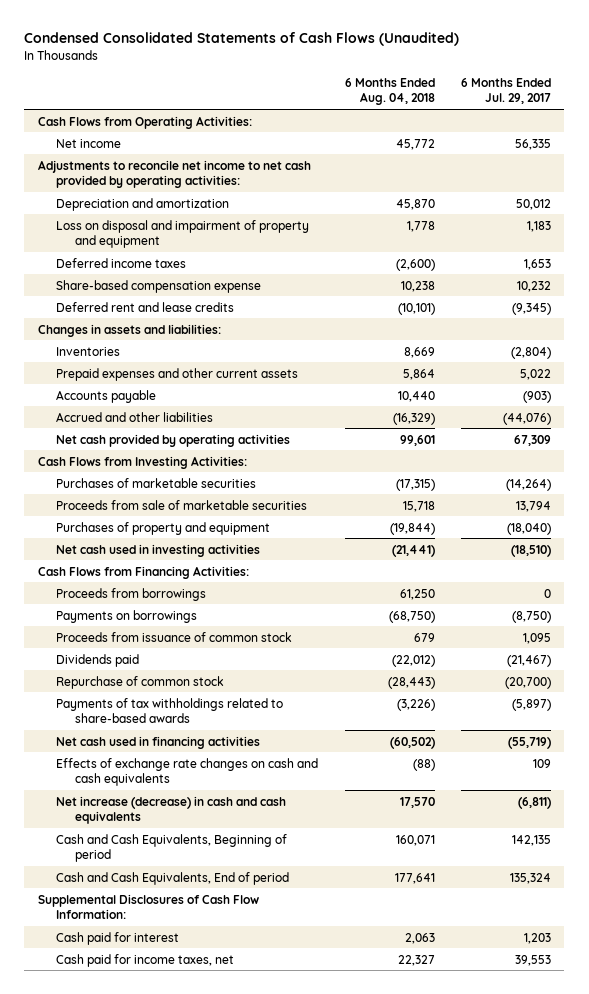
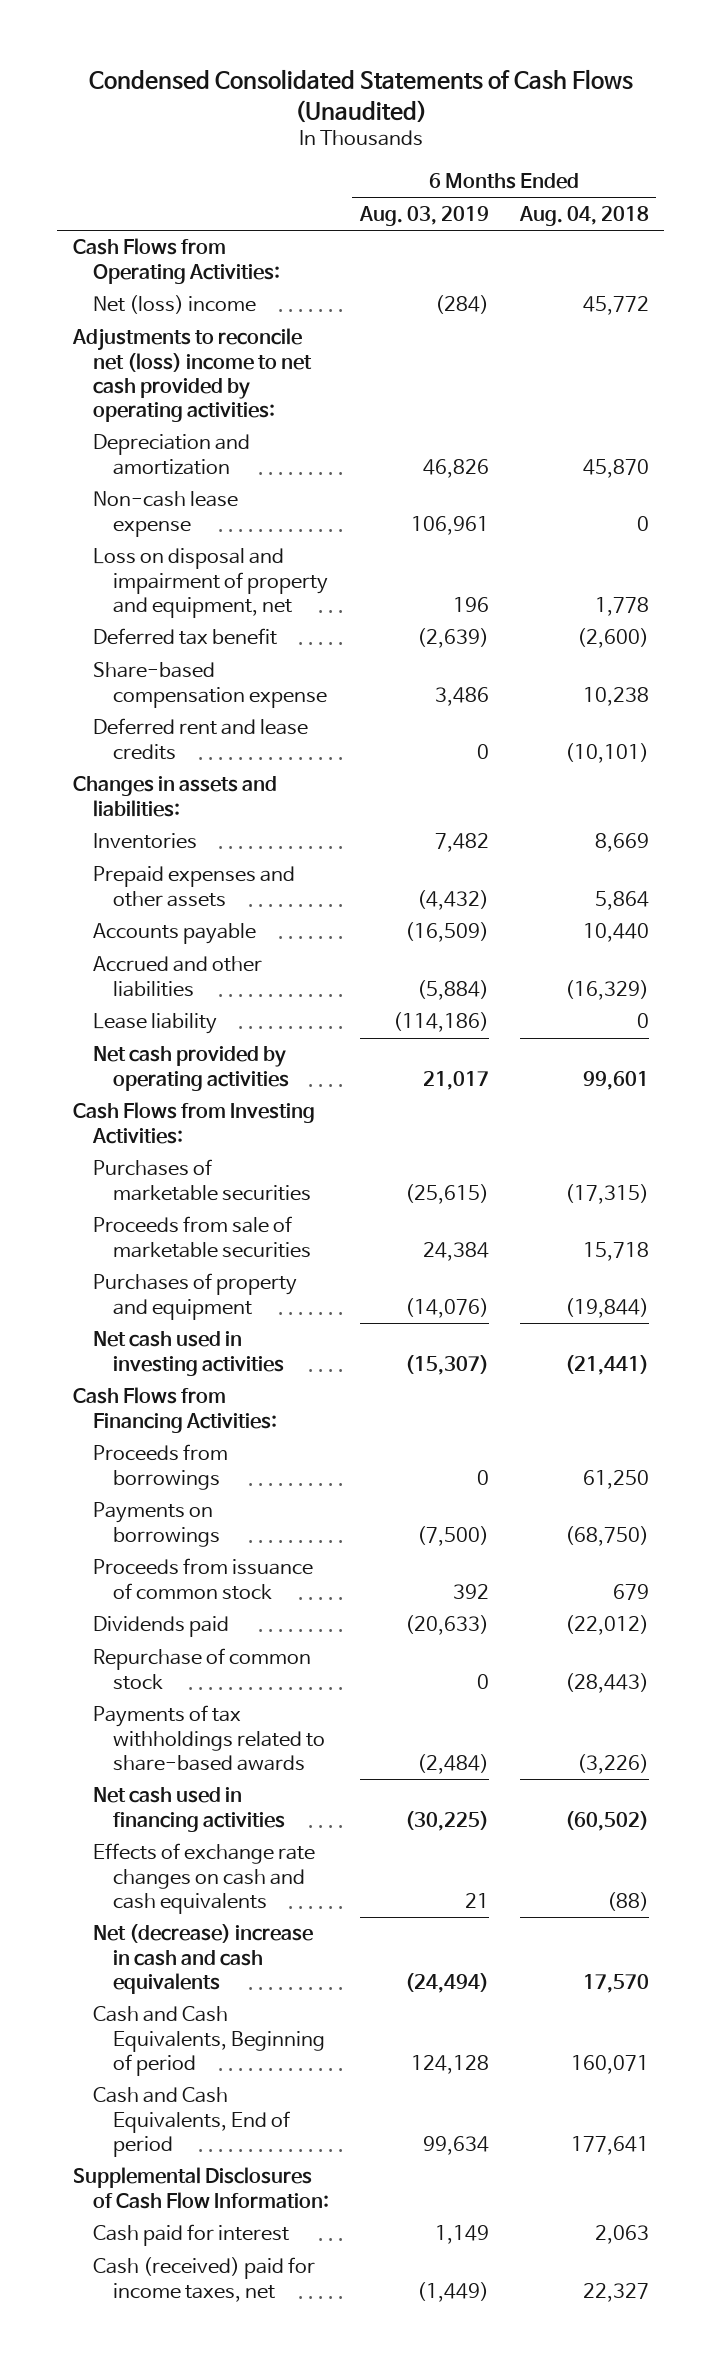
- | 6 Months Ended Aug. 04, 2018 | 6 Months Ended Jul. 29, 2017
+ | 6 Months Ended Aug. 03, 2019 | 6 Months Ended Aug. 04, 2018
- Net income | 45,772 | 56,335
- Adjustments to reconcile net income to net cash provided by operating activities:
+ Net (loss) income | (284) | 45,772
+ Adjustments to reconcile net (loss) income to net cash provided by operating activities:
- Loss on disposal and impairment of property and equipment | 1,778 | 1,183
- Deferred income taxes | (2,600) | 1,653
+ Non-cash lease expense | 106,961 | 0
+ Loss on disposal and impairment of property and equipment, net | 196 | 1,778
+ Deferred tax benefit | (2,639) | (2,600)
- Prepaid expenses and other current assets | 5,864 | 5,022
+ Prepaid expenses and other assets | (4,432) | 5,864
+ Lease liability | (114,186) | 0
- Net increase (decrease) in cash and cash equivalents | 17,570 | (6,811)
+ Net (decrease) increase in cash and cash equivalents | (24,494) | 17,570
- Cash paid for income taxes, net | 22,327 | 39,553
+ Cash (received) paid for income taxes, net | (1,449) | 22,327

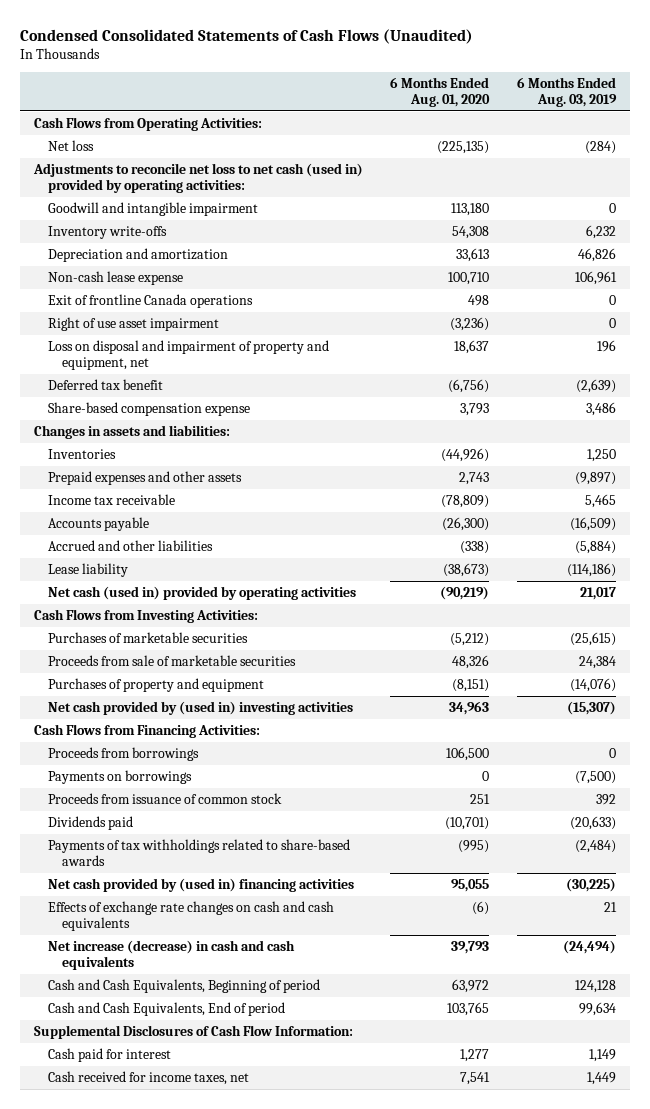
- | 6 Months Ended Aug. 03, 2019 | 6 Months Ended Aug. 04, 2018
+ | 6 Months Ended Aug. 01, 2020 | 6 Months Ended Aug. 03, 2019
- Net (loss) income | (284) | 45,772
- Adjustments to reconcile net (loss) income to net cash provided by operating activities:
+ Net loss | (225,135) | (284)
+ Adjustments to reconcile net loss to net cash (used in) provided by operating activities:
+ Goodwill and intangible impairment | 113,180 | 0
+ Inventory write-offs | 54,308 | 6,232
+ Exit of frontline Canada operations | 498 | 0
+ Right of use asset impairment | (3,236) | 0
- Deferred rent and lease credits | 0 | (10,101)
- Inventories | 7,482 | 8,669
- Prepaid expenses and other assets | (4,432) | 5,864
+ Inventories | (44,926) | 1,250
+ Prepaid expenses and other assets | 2,743 | (9,897)
+ Income tax receivable | (78,809) | 5,465
- Net cash provided by operating activities | 21,017 | 99,601
+ Net cash (used in) provided by operating activities | (90,219) | 21,017
- Net cash used in investing activities | (15,307) | (21,441)
+ Net cash provided by (used in) investing activities | 34,963 | (15,307)
- Repurchase of common stock | 0 | (28,443)
- Net cash used in financing activities | (30,225) | (60,502)
+ Net cash provided by (used in) financing activities | 95,055 | (30,225)
- Net (decrease) increase in cash and cash equivalents | (24,494) | 17,570
+ Net increase (decrease) in cash and cash equivalents | 39,793 | (24,494)
- Cash (received) paid for income taxes, net | (1,449) | 22,327
+ Cash received for income taxes, net | 7,541 | 1,449

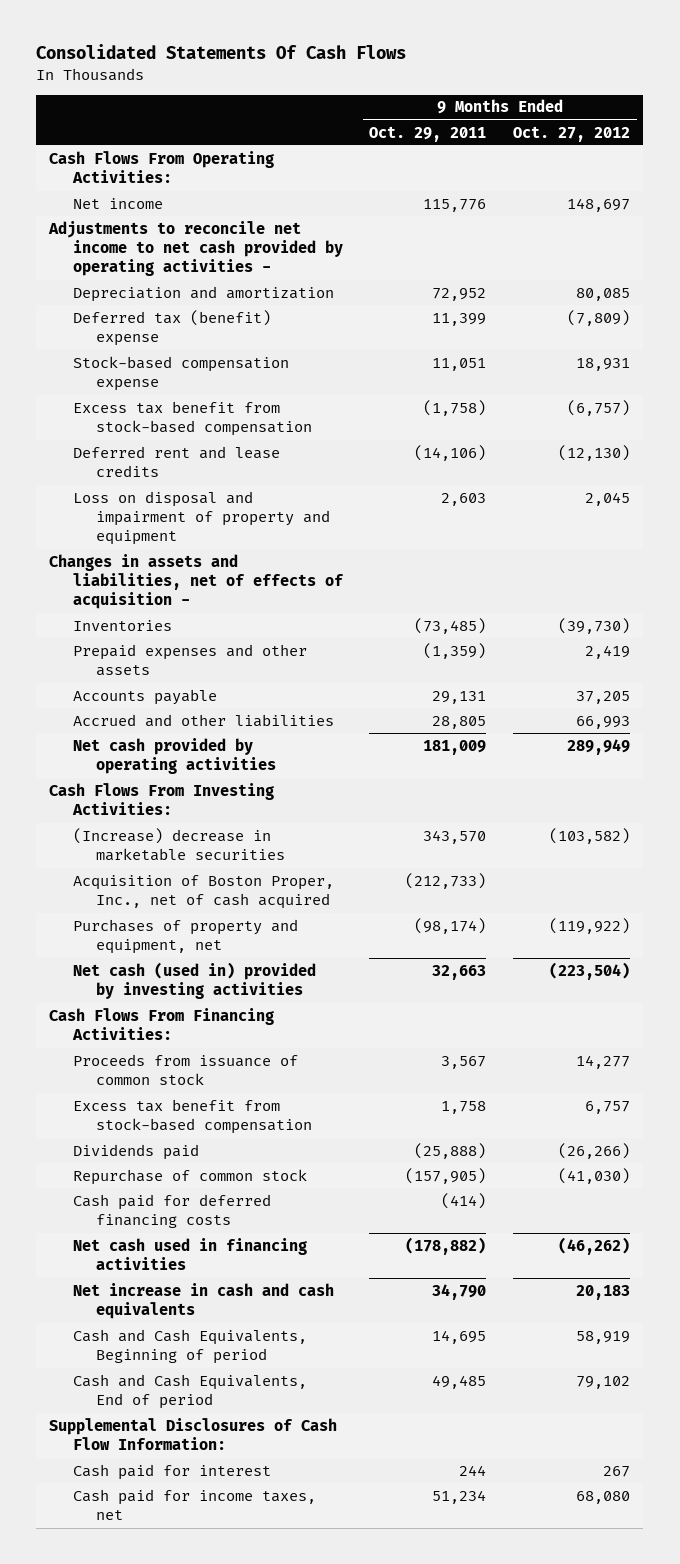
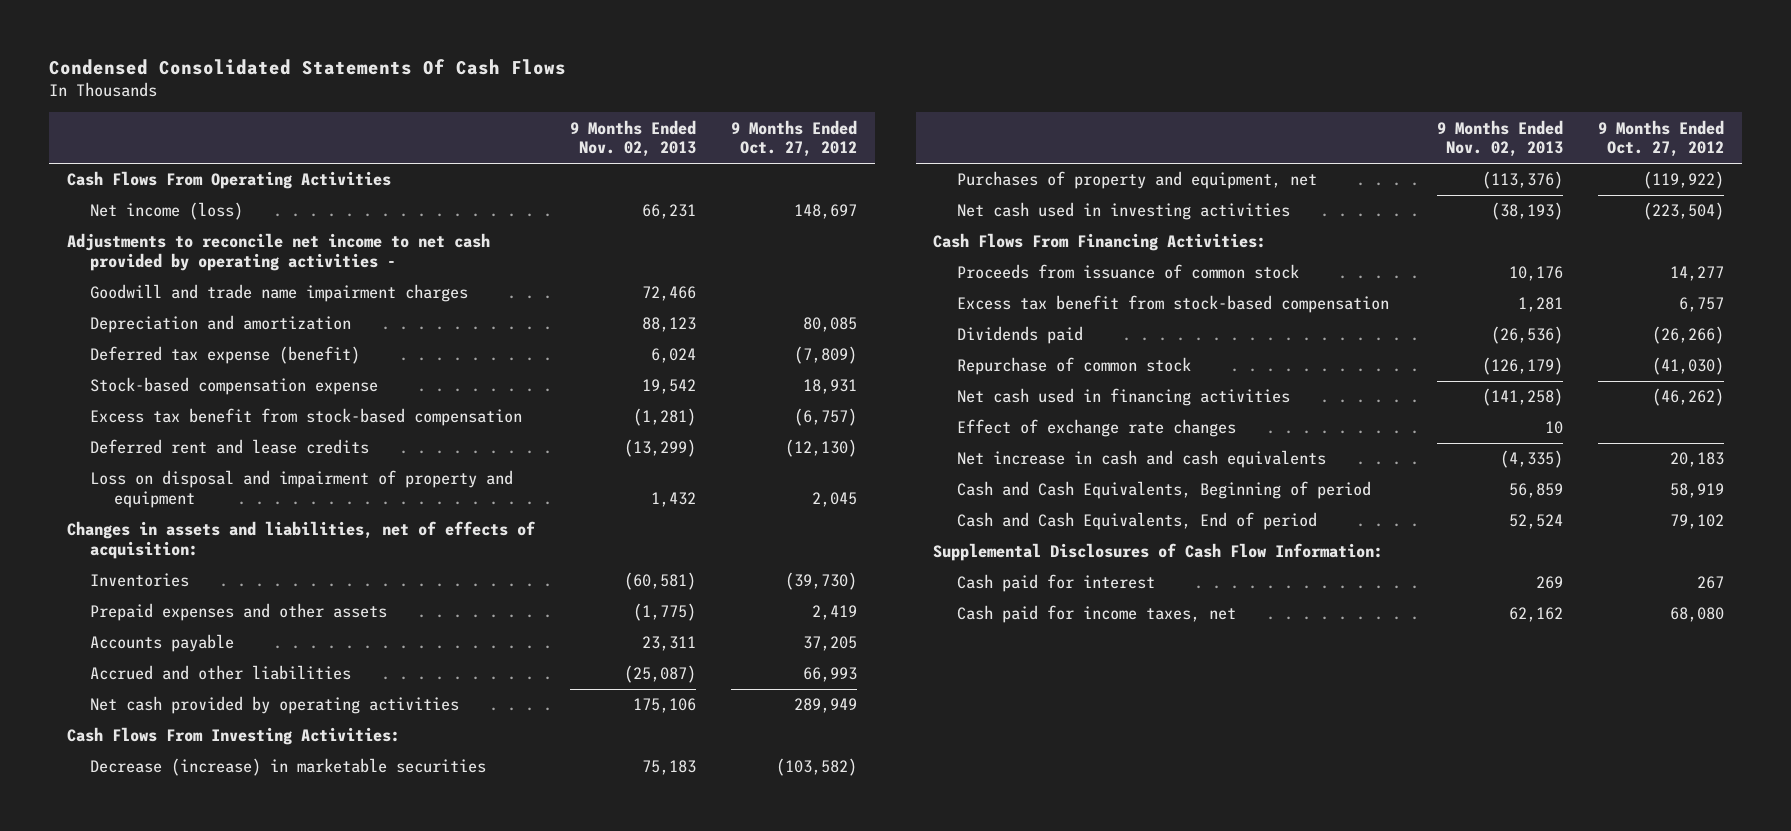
- Consolidated Statements Of Cash Flows
+ Condensed Consolidated Statements Of Cash Flows
- | 9 Months Ended Oct. 29, 2011 | 9 Months Ended Oct. 27, 2012
+ | 9 Months Ended Nov. 02, 2013 | 9 Months Ended Oct. 27, 2012
- Cash Flows From Operating Activities:
- Net income | 115,776 | 148,697
+ Cash Flows From Operating Activities
+ Net income (loss) | 66,231 | 148,697
+ Goodwill and trade name impairment charges | 72,466 |
- Deferred tax (benefit) expense | 11,399 | (7,809)
+ Deferred tax expense (benefit) | 6,024 | (7,809)
- Changes in assets and liabilities, net of effects of acquisition -
+ Changes in assets and liabilities, net of effects of acquisition:
- (Increase) decrease in marketable securities | 343,570 | (103,582)
- Acquisition of Boston Proper, Inc., net of cash acquired | (212,733) |
+ Decrease (increase) in marketable securities | 75,183 | (103,582)
- Net cash (used in) provided by investing activities | 32,663 | (223,504)
+ Net cash used in investing activities | (38,193) | (223,504)
- Cash paid for deferred financing costs | (414) |
+ Effect of exchange rate changes | 10 |

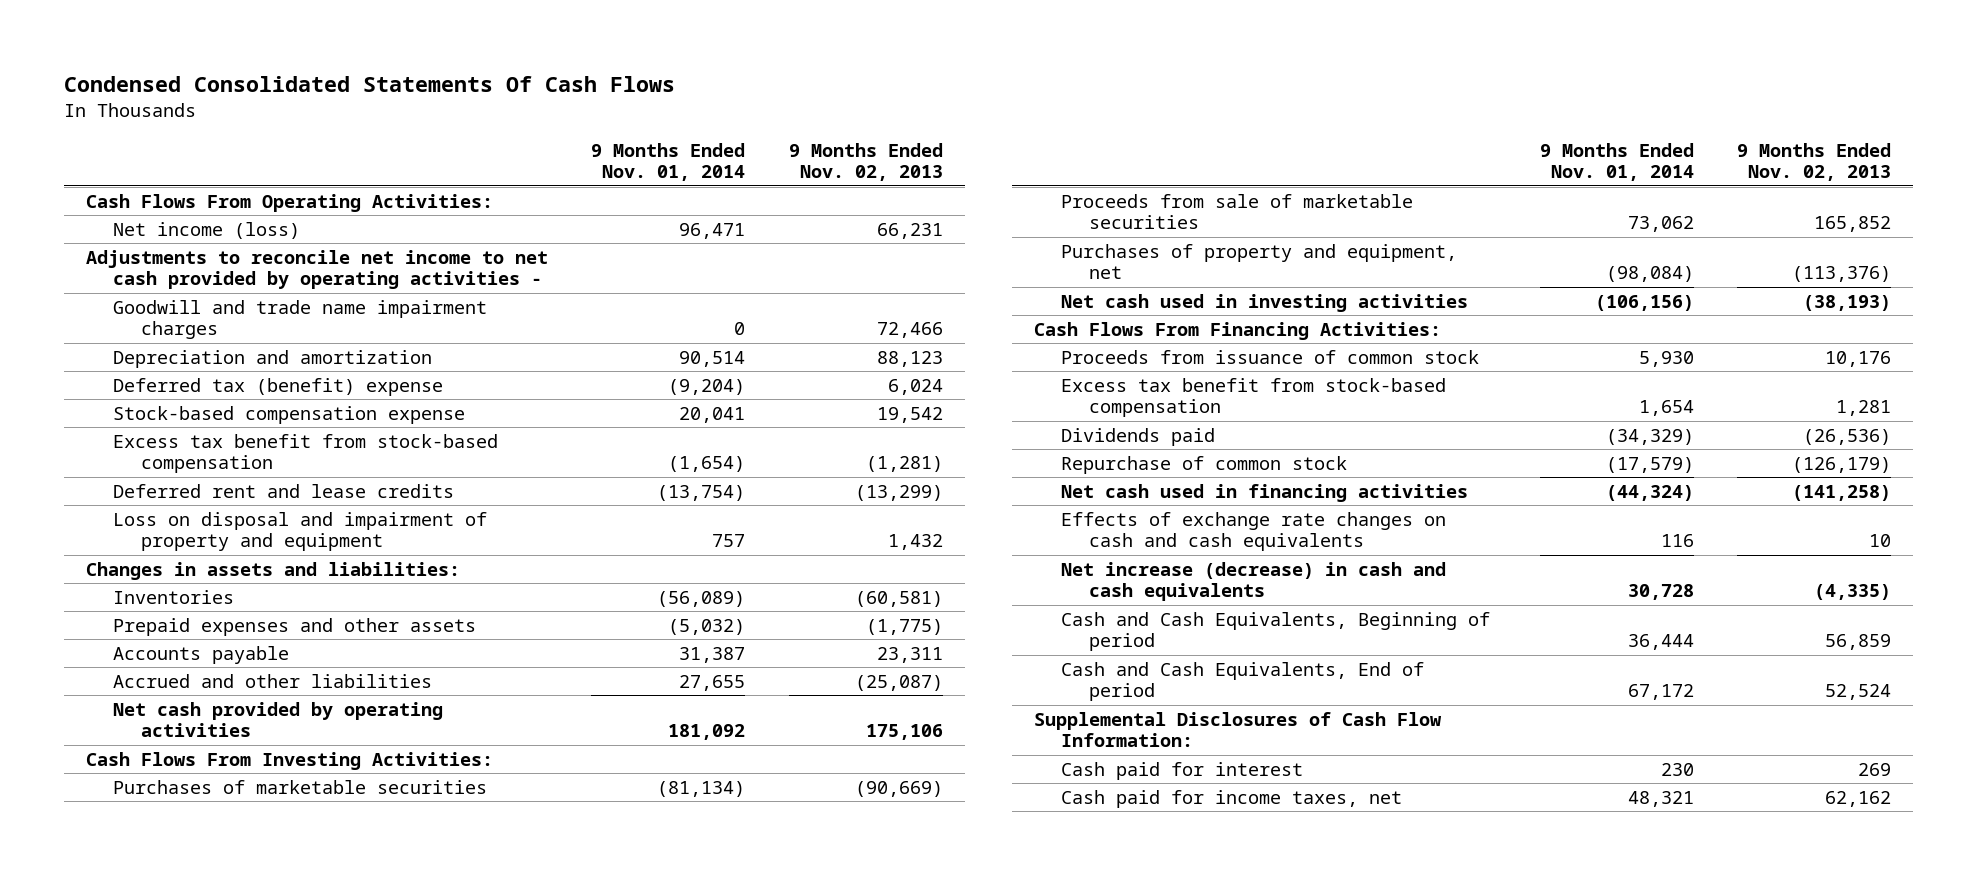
- | 9 Months Ended Nov. 02, 2013 | 9 Months Ended Oct. 27, 2012
+ | 9 Months Ended Nov. 01, 2014 | 9 Months Ended Nov. 02, 2013
- Cash Flows From Operating Activities
+ Cash Flows From Operating Activities:
- Deferred tax expense (benefit) | 6,024 | (7,809)
+ Deferred tax (benefit) expense | (9,204) | 6,024
- Changes in assets and liabilities, net of effects of acquisition:
+ Changes in assets and liabilities:
- Decrease (increase) in marketable securities | 75,183 | (103,582)
+ Purchases of marketable securities | (81,134) | (90,669)
+ Proceeds from sale of marketable securities | 73,062 | 165,852
- Effect of exchange rate changes | 10 |
- Net increase in cash and cash equivalents | (4,335) | 20,183
+ Effects of exchange rate changes on cash and cash equivalents | 116 | 10
+ Net increase (decrease) in cash and cash equivalents | 30,728 | (4,335)

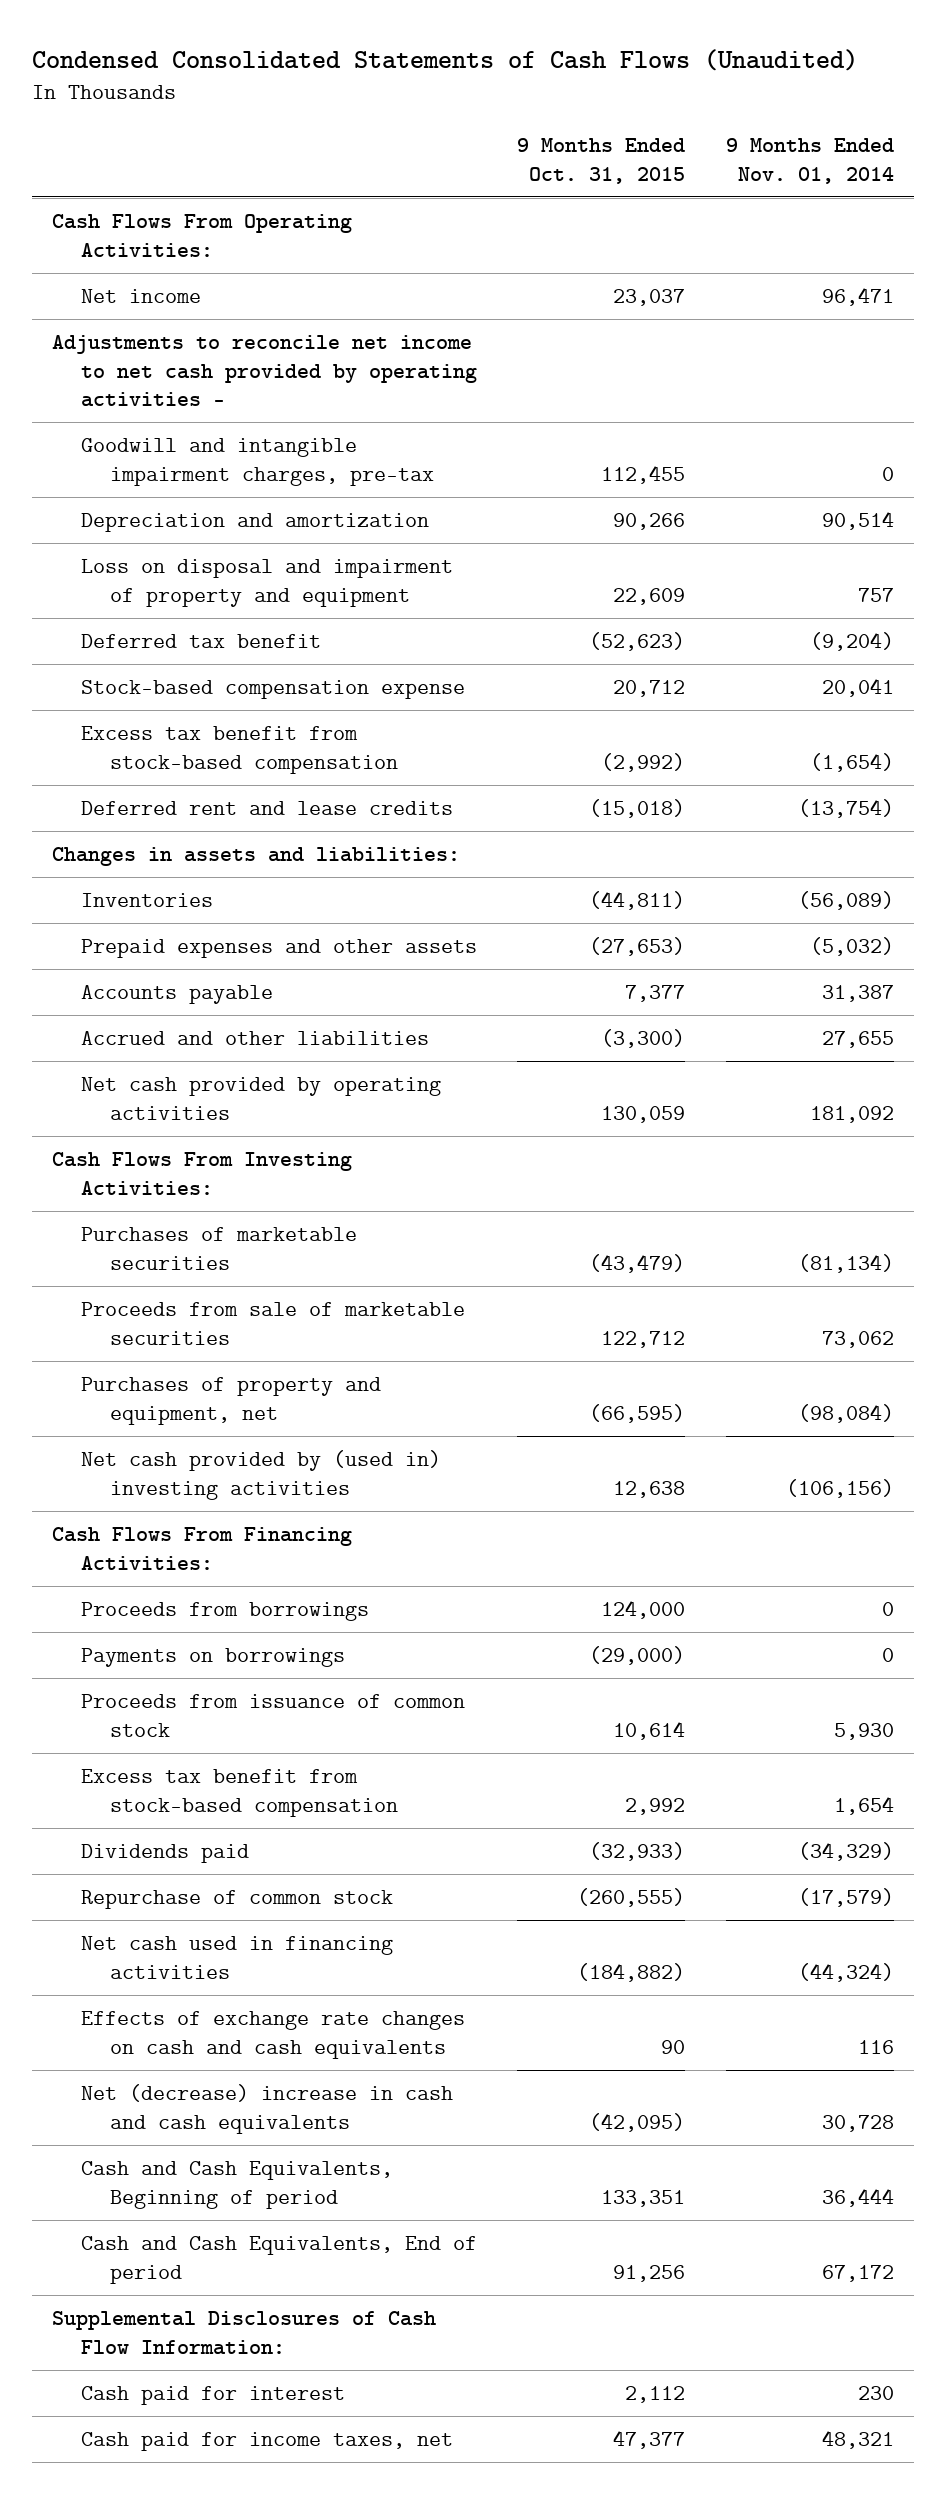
- Condensed Consolidated Statements Of Cash Flows
+ Condensed Consolidated Statements of Cash Flows (Unaudited)
- | 9 Months Ended Nov. 01, 2014 | 9 Months Ended Nov. 02, 2013
+ | 9 Months Ended Oct. 31, 2015 | 9 Months Ended Nov. 01, 2014
- Net income (loss) | 96,471 | 66,231
+ Net income | 23,037 | 96,471
- Goodwill and trade name impairment charges | 0 | 72,466
+ Goodwill and intangible impairment charges, pre-tax | 112,455 | 0
- Deferred tax (benefit) expense | (9,204) | 6,024
moved up: Loss on disposal and impairment of property and equipment | 22,609 | 757
+ Deferred tax benefit | (52,623) | (9,204)
- Net cash used in investing activities | (106,156) | (38,193)
+ Net cash provided by (used in) investing activities | 12,638 | (106,156)
+ Proceeds from borrowings | 124,000 | 0
+ Payments on borrowings | (29,000) | 0
- Net increase (decrease) in cash and cash equivalents | 30,728 | (4,335)
+ Net (decrease) increase in cash and cash equivalents | (42,095) | 30,728

